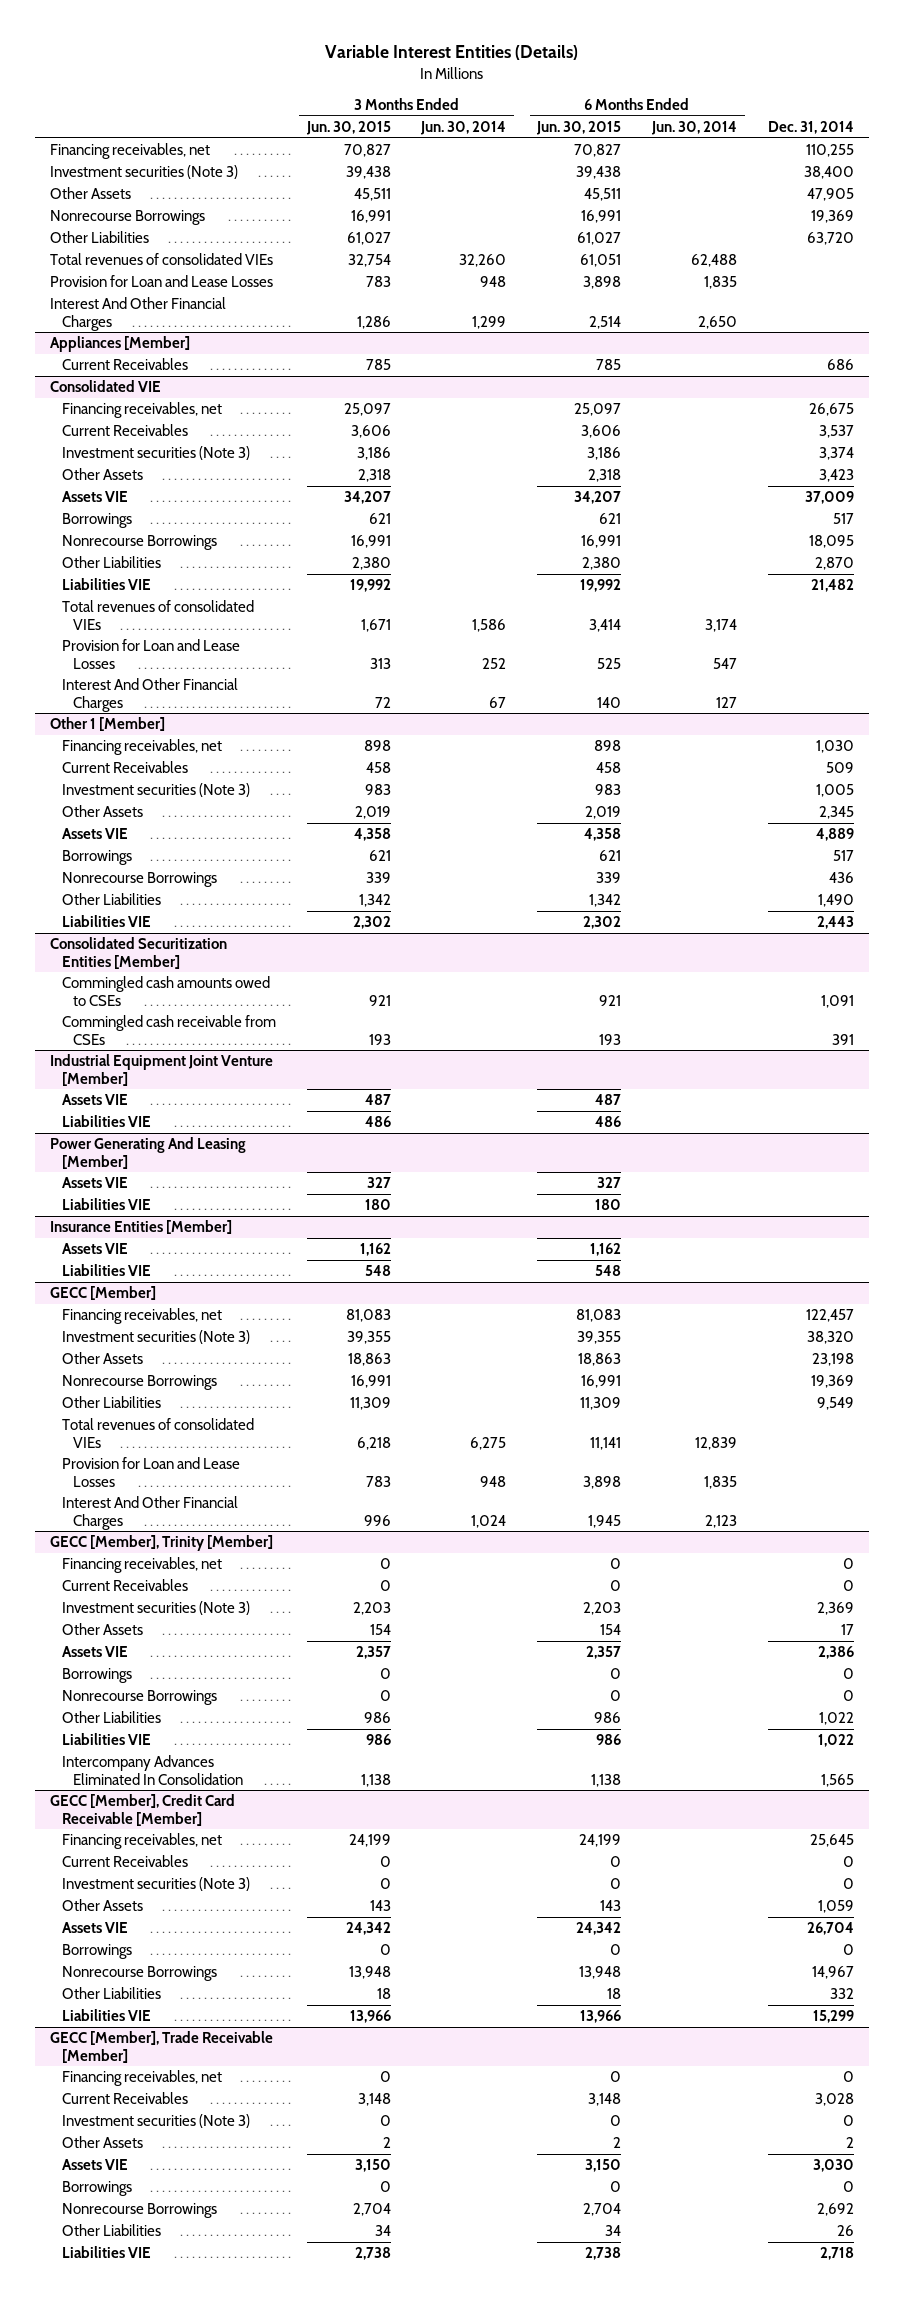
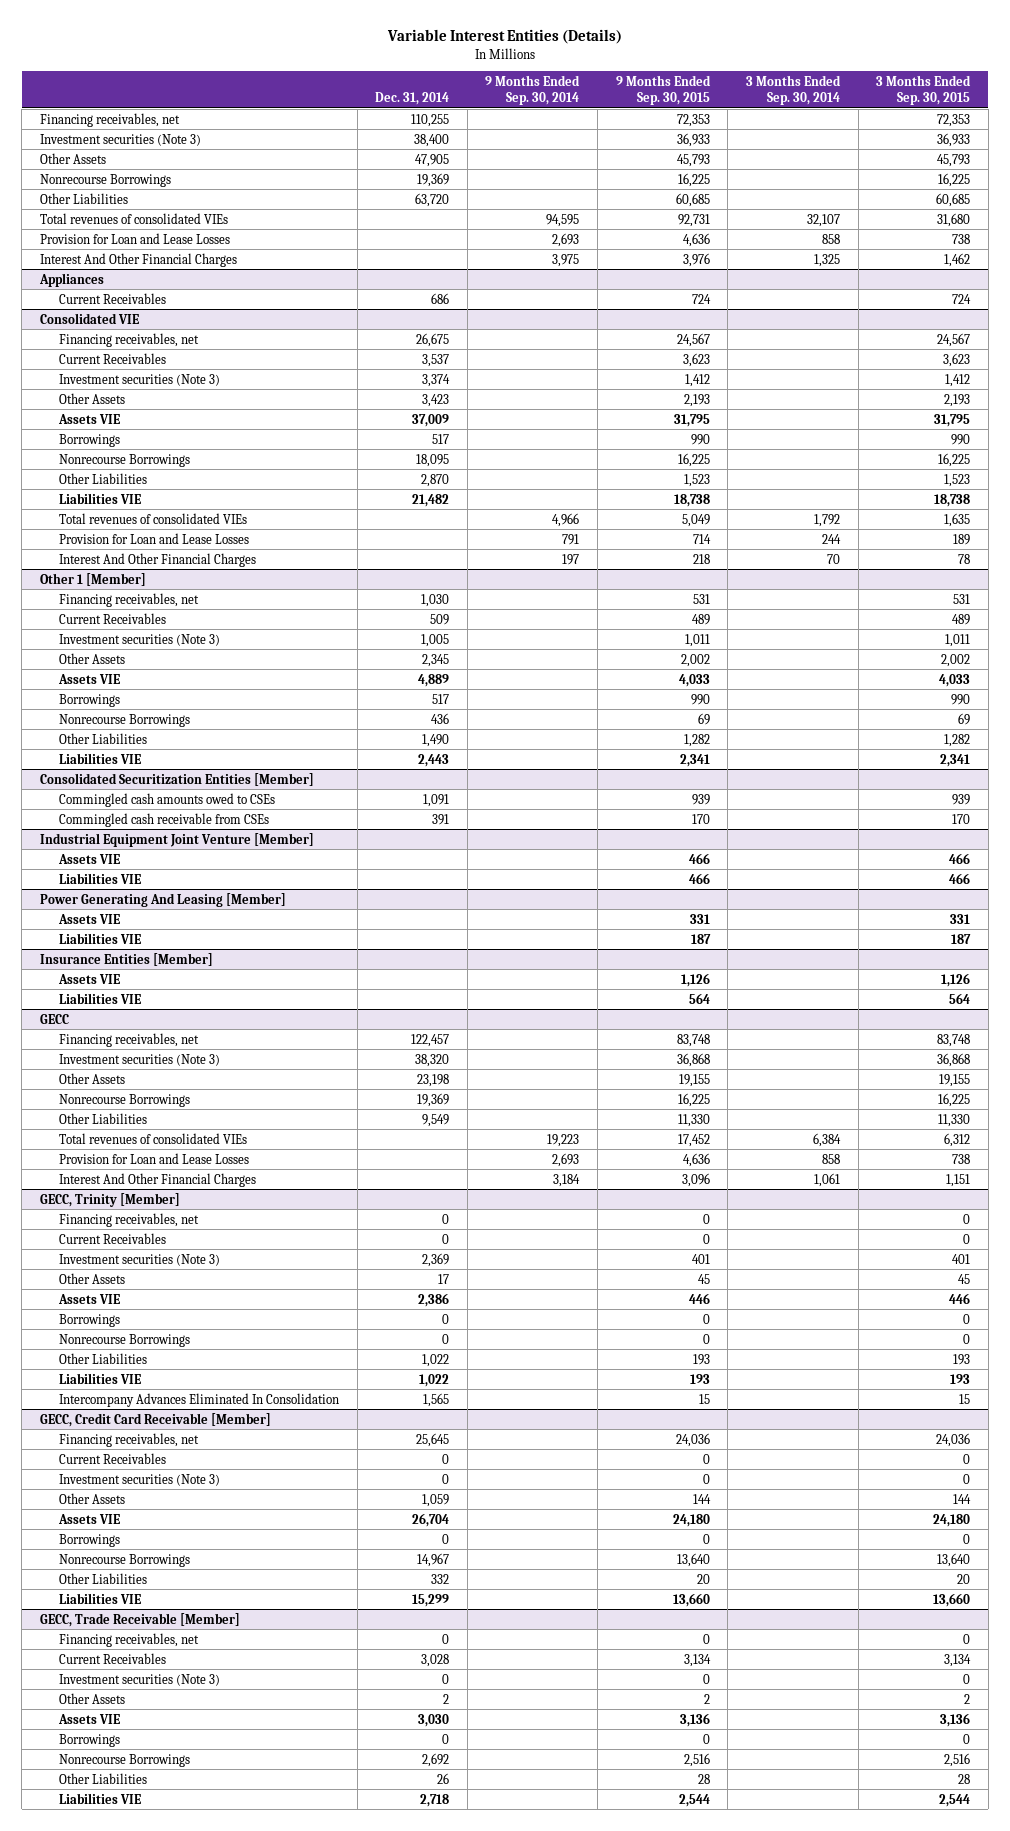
- | 3 Months Ended Jun. 30, 2015 | 3 Months Ended Jun. 30, 2014 | 6 Months Ended Jun. 30, 2015 | 6 Months Ended Jun. 30, 2014 | Dec. 31, 2014
+ | Dec. 31, 2014 | 9 Months Ended Sep. 30, 2014 | 9 Months Ended Sep. 30, 2015 | 3 Months Ended Sep. 30, 2014 | 3 Months Ended Sep. 30, 2015
- Appliances [Member]
+ Appliances
- GECC [Member]
+ GECC
- GECC [Member], Trinity [Member]
+ GECC, Trinity [Member]
- GECC [Member], Credit Card Receivable [Member]
+ GECC, Credit Card Receivable [Member]
- GECC [Member], Trade Receivable [Member]
+ GECC, Trade Receivable [Member]

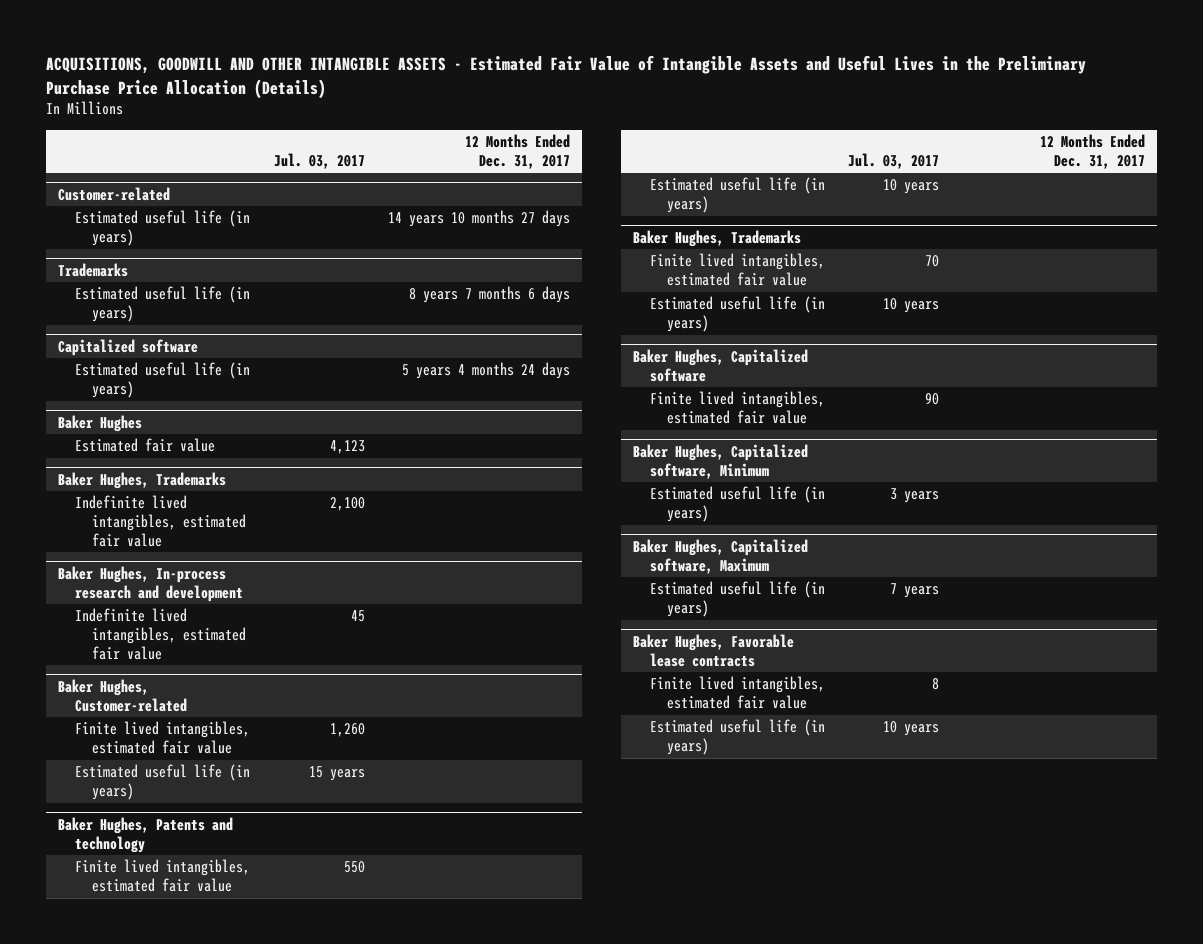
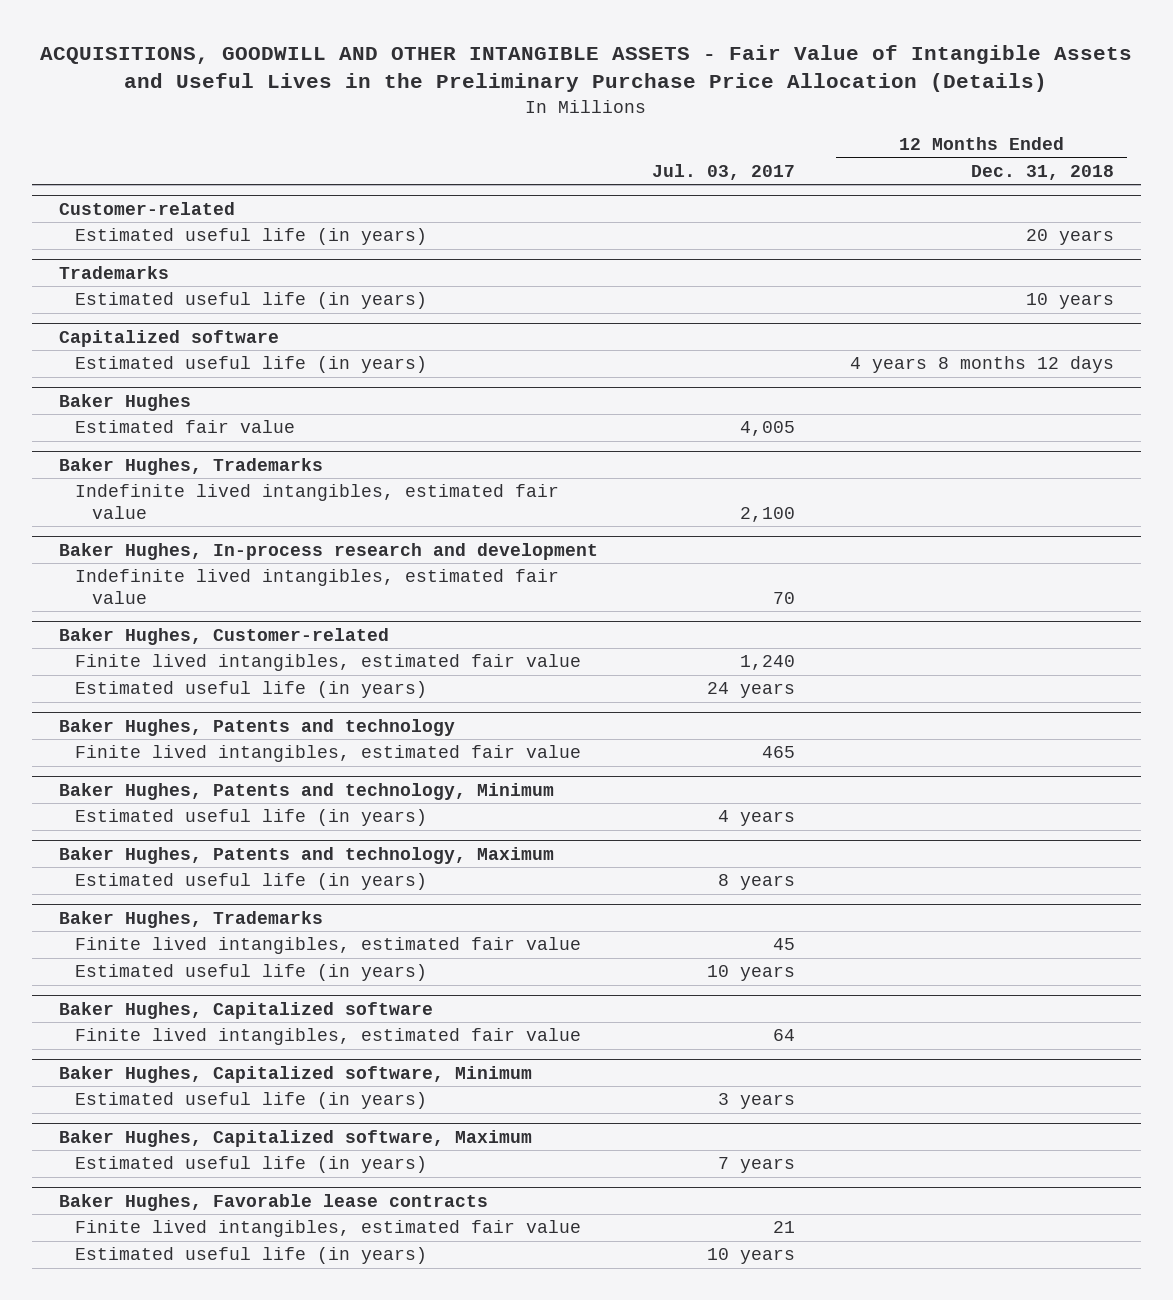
- ACQUISITIONS, GOODWILL AND OTHER INTANGIBLE ASSETS - Estimated Fair Value of Intangible Assets and Useful Lives in the Preliminary Purchase Price Allocation (Details)
+ ACQUISITIONS, GOODWILL AND OTHER INTANGIBLE ASSETS - Fair Value of Intangible Assets and Useful Lives in the Preliminary Purchase Price Allocation (Details)
- | Jul. 03, 2017 | 12 Months Ended Dec. 31, 2017
+ | Jul. 03, 2017 | 12 Months Ended Dec. 31, 2018
@ Baker Hughes
- Estimated fair value | 4,123 |
+ Estimated fair value | 4,005 |
@ Baker Hughes, In-process research and development
- Indefinite lived intangibles, estimated fair value | 45 |
+ Indefinite lived intangibles, estimated fair value | 70 |
@ Baker Hughes, Customer-related
- Finite lived intangibles, estimated fair value | 1,260 |
- Estimated useful life (in years) | 15 years |
+ Finite lived intangibles, estimated fair value | 1,240 |
+ Estimated useful life (in years) | 24 years |
@ Baker Hughes, Patents and technology
- Finite lived intangibles, estimated fair value | 550 |
- Estimated useful life (in years) | 10 years |
+ Finite lived intangibles, estimated fair value | 465 |
+ Baker Hughes, Patents and technology, Minimum
+ Estimated useful life (in years) | 4 years |
+ Baker Hughes, Patents and technology, Maximum
+ Estimated useful life (in years) | 8 years |
@ Baker Hughes, Trademarks
- Finite lived intangibles, estimated fair value | 70 |
+ Finite lived intangibles, estimated fair value | 45 |
@ Baker Hughes, Capitalized software
- Finite lived intangibles, estimated fair value | 90 |
+ Finite lived intangibles, estimated fair value | 64 |
@ Baker Hughes, Favorable lease contracts
- Finite lived intangibles, estimated fair value | 8 |
+ Finite lived intangibles, estimated fair value | 21 |

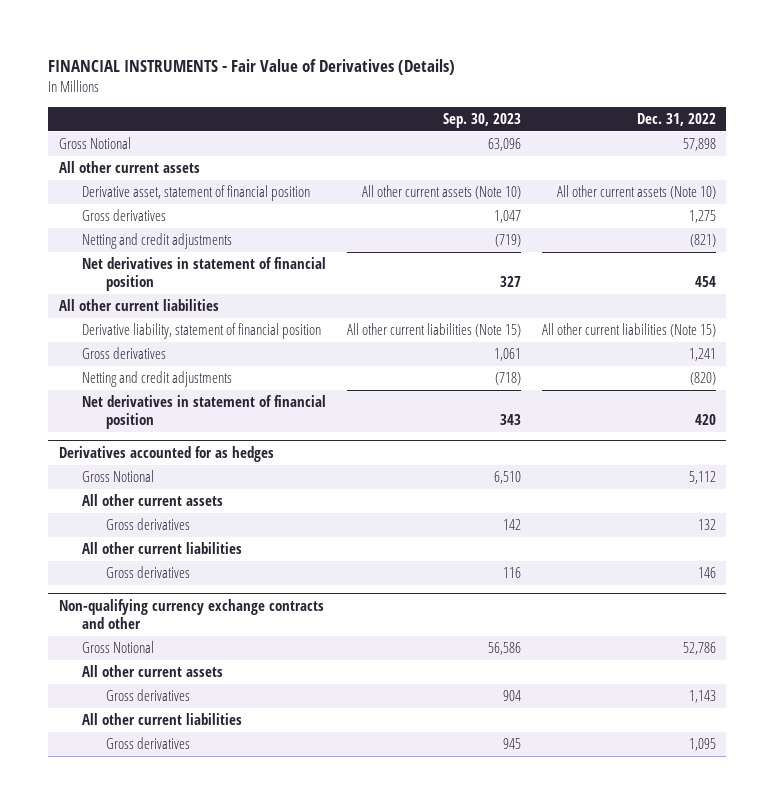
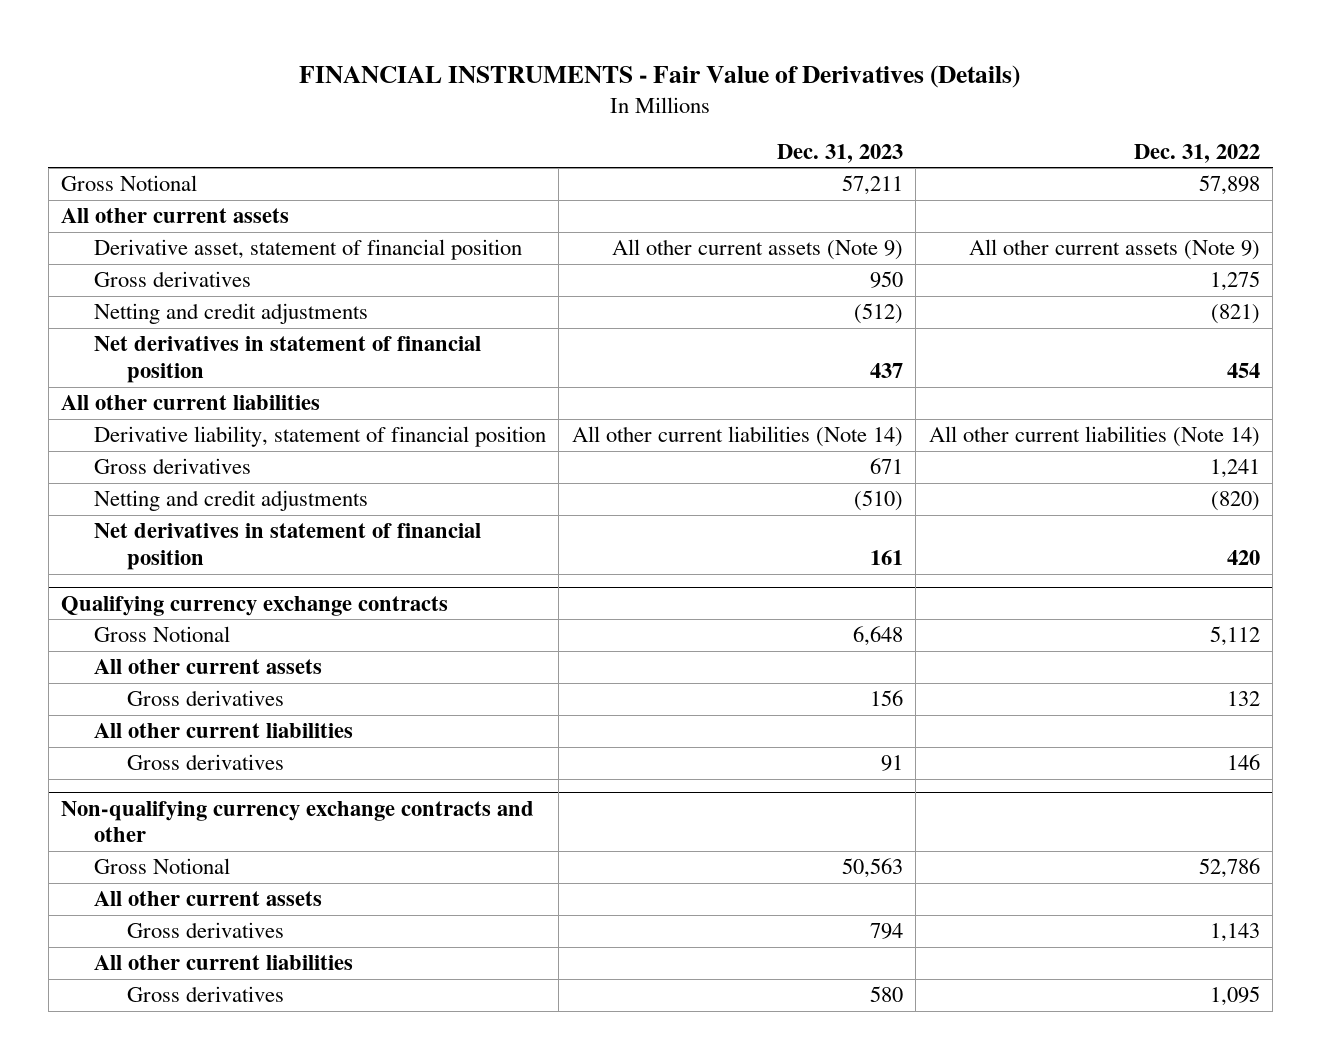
- | Sep. 30, 2023 | Dec. 31, 2022
+ | Dec. 31, 2023 | Dec. 31, 2022
- Derivative asset, statement of financial position | All other current assets (Note 10) | All other current assets (Note 10)
+ Derivative asset, statement of financial position | All other current assets (Note 9) | All other current assets (Note 9)
- Derivative liability, statement of financial position | All other current liabilities (Note 15) | All other current liabilities (Note 15)
+ Derivative liability, statement of financial position | All other current liabilities (Note 14) | All other current liabilities (Note 14)
- Derivatives accounted for as hedges
+ Qualifying currency exchange contracts

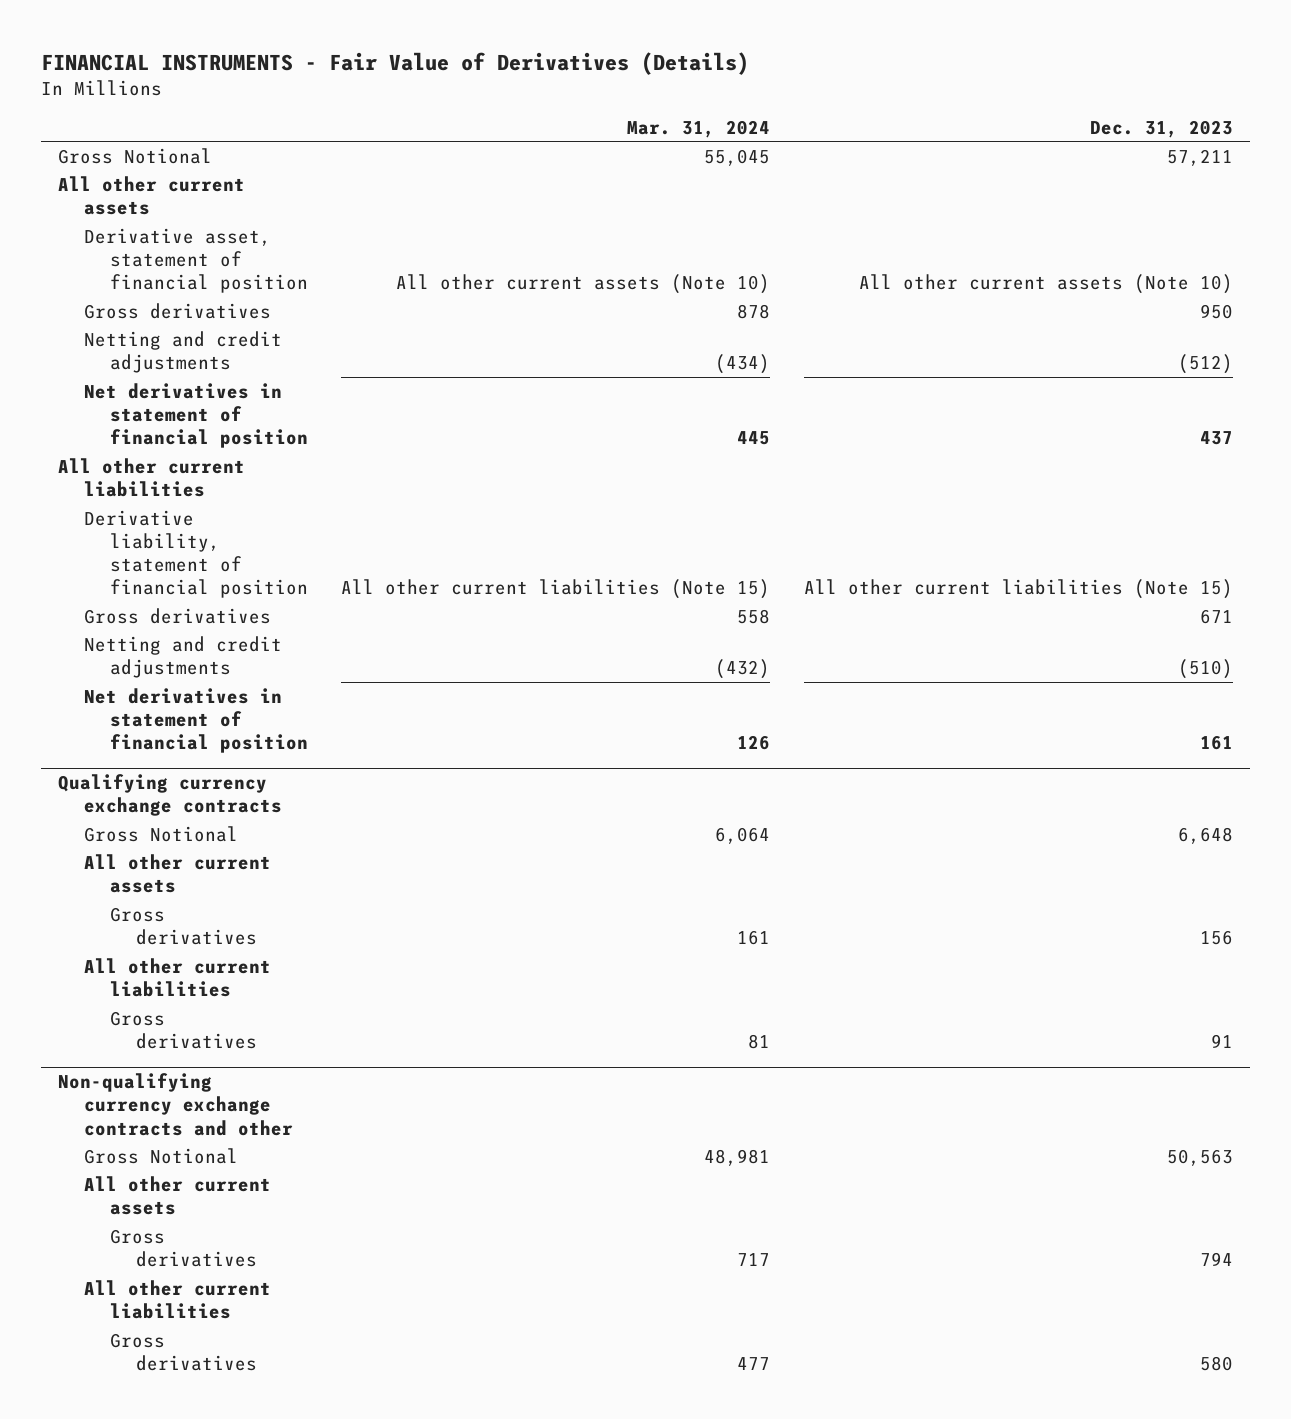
- | Dec. 31, 2023 | Dec. 31, 2022
+ | Mar. 31, 2024 | Dec. 31, 2023
- Derivative asset, statement of financial position | All other current assets (Note 9) | All other current assets (Note 9)
+ Derivative asset, statement of financial position | All other current assets (Note 10) | All other current assets (Note 10)
- Derivative liability, statement of financial position | All other current liabilities (Note 14) | All other current liabilities (Note 14)
+ Derivative liability, statement of financial position | All other current liabilities (Note 15) | All other current liabilities (Note 15)

